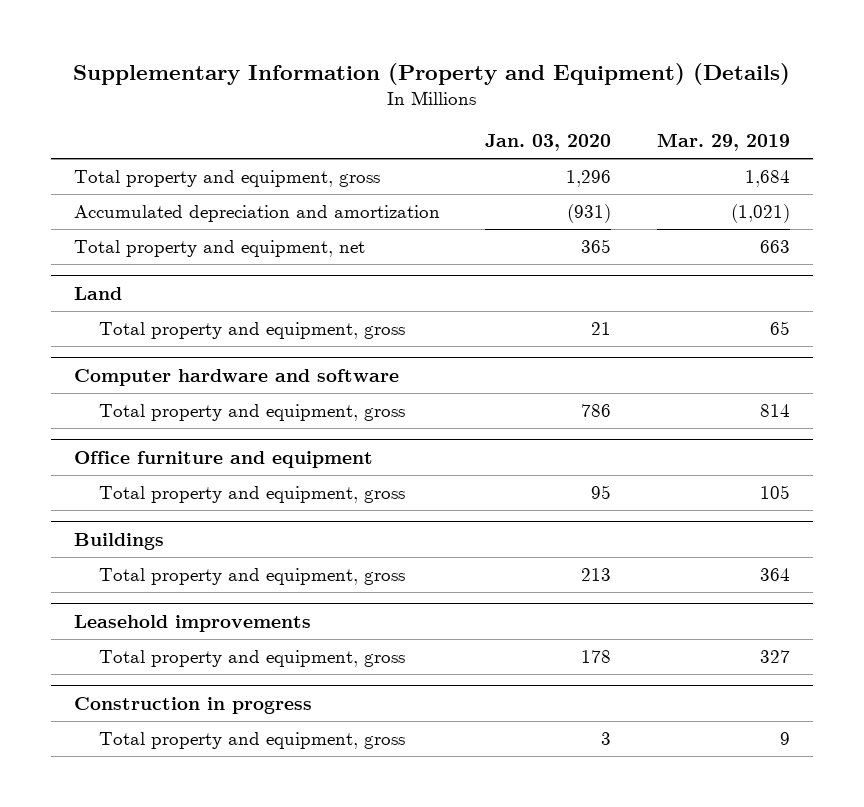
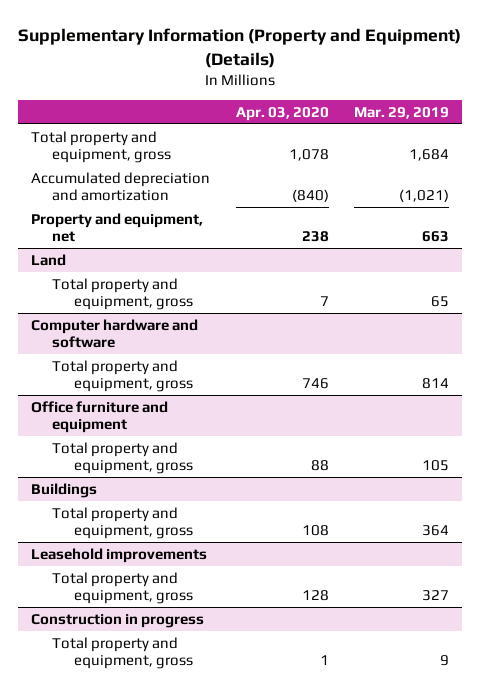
- | Jan. 03, 2020 | Mar. 29, 2019
+ | Apr. 03, 2020 | Mar. 29, 2019
- Total property and equipment, net | 365 | 663
+ Property and equipment, net | 238 | 663

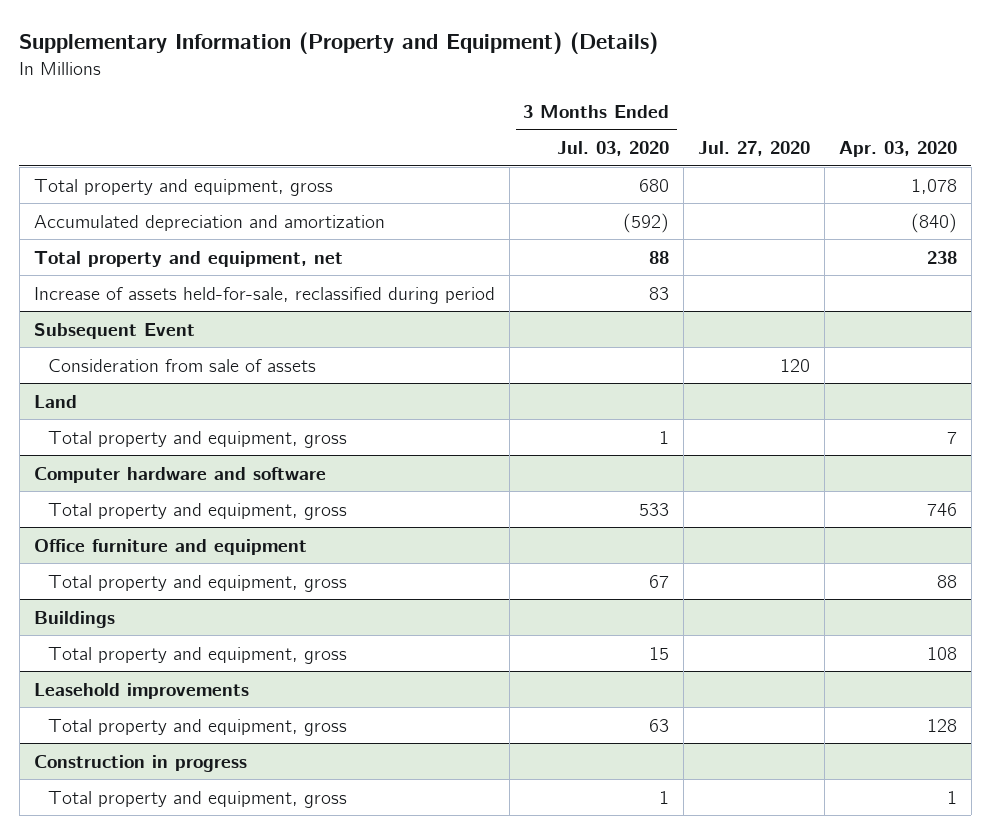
- | Apr. 03, 2020 | Mar. 29, 2019
+ | 3 Months Ended Jul. 03, 2020 | Jul. 27, 2020 | Apr. 03, 2020
- Property and equipment, net | 238 | 663
+ Total property and equipment, net | 88 | | 238
+ Increase of assets held-for-sale, reclassified during period | 83 | |
+ Subsequent Event
+ Consideration from sale of assets | | 120 |

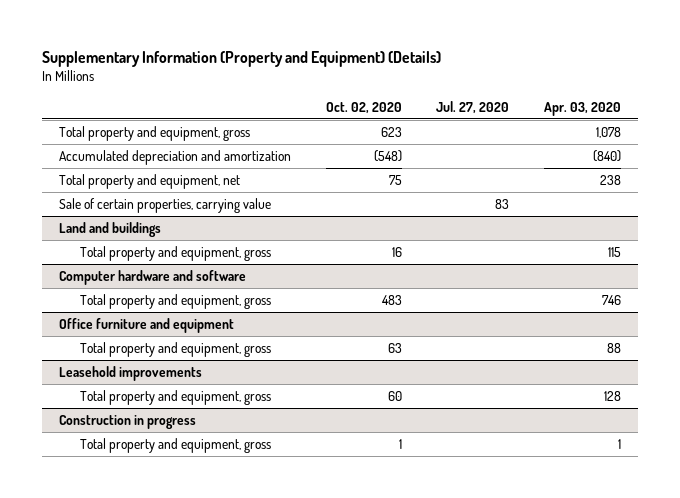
- | 3 Months Ended Jul. 03, 2020 | Jul. 27, 2020 | Apr. 03, 2020
+ | Oct. 02, 2020 | Jul. 27, 2020 | Apr. 03, 2020
- Increase of assets held-for-sale, reclassified during period | 83 | |
- Subsequent Event
- Consideration from sale of assets | | 120 |
- Land
- Total property and equipment, gross | 1 | | 7
+ Sale of certain properties, carrying value | | 83 |
+ Land and buildings
+ Total property and equipment, gross | 16 | | 115
- Buildings
- Total property and equipment, gross | 15 | | 108

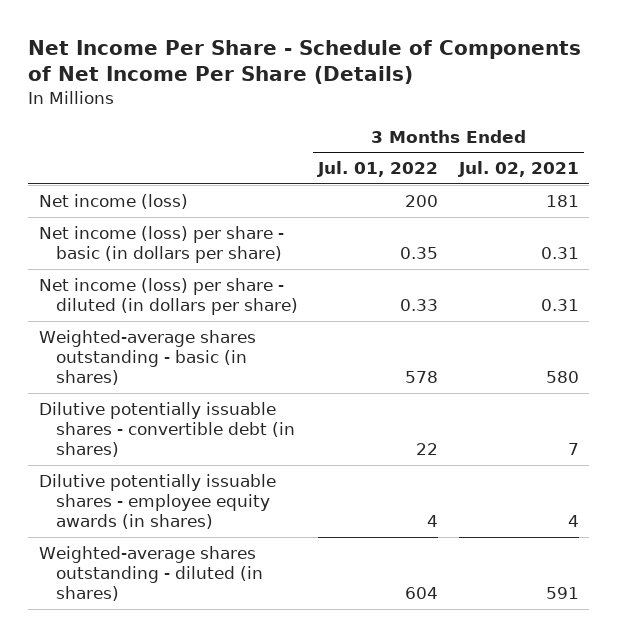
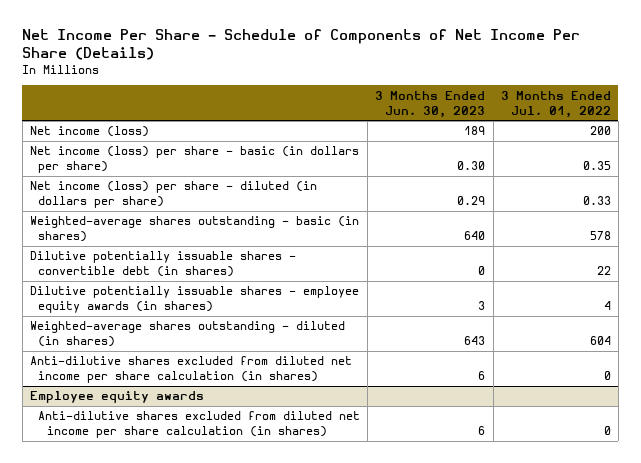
- | 3 Months Ended Jul. 01, 2022 | 3 Months Ended Jul. 02, 2021
+ | 3 Months Ended Jun. 30, 2023 | 3 Months Ended Jul. 01, 2022
+ Anti-dilutive shares excluded from diluted net income per share calculation (in shares) | 6 | 0
+ Employee equity awards
+ Anti-dilutive shares excluded from diluted net income per share calculation (in shares) | 6 | 0

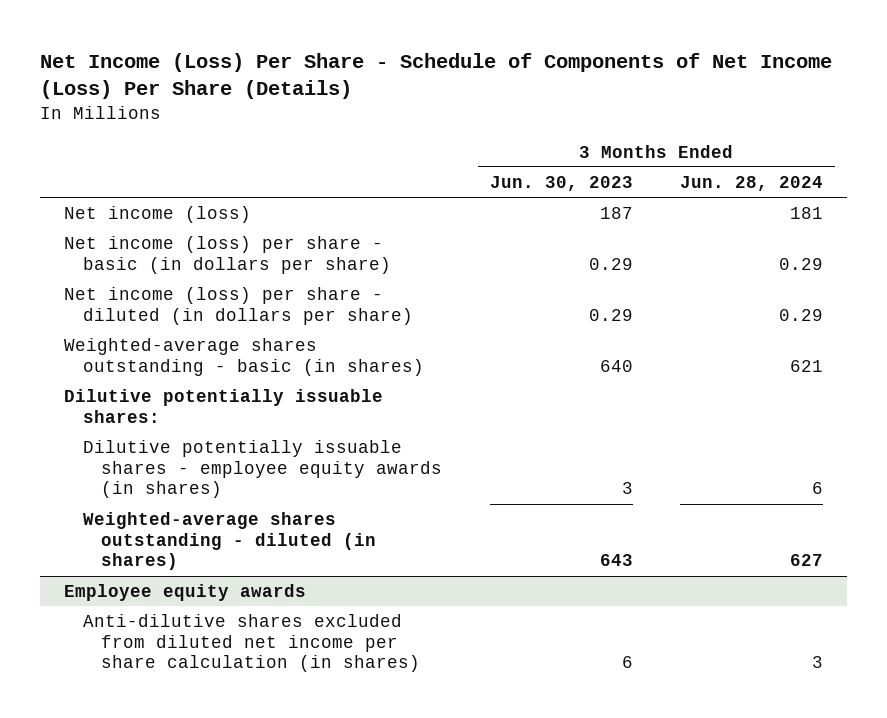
- Net Income Per Share - Schedule of Components of Net Income Per Share (Details)
+ Net Income (Loss) Per Share - Schedule of Components of Net Income (Loss) Per Share (Details)
- | 3 Months Ended Jun. 30, 2023 | 3 Months Ended Jul. 01, 2022
+ | 3 Months Ended Jun. 30, 2023 | 3 Months Ended Jun. 28, 2024
- Net income (loss) | 189 | 200
- Net income (loss) per share - basic (in dollars per share) | 0.30 | 0.35
+ Net income (loss) | 187 | 181
+ Net income (loss) per share - basic (in dollars per share) | 0.29 | 0.29
- Dilutive potentially issuable shares - convertible debt (in shares) | 0 | 22
+ Dilutive potentially issuable shares:
- Anti-dilutive shares excluded from diluted net income per share calculation (in shares) | 6 | 0

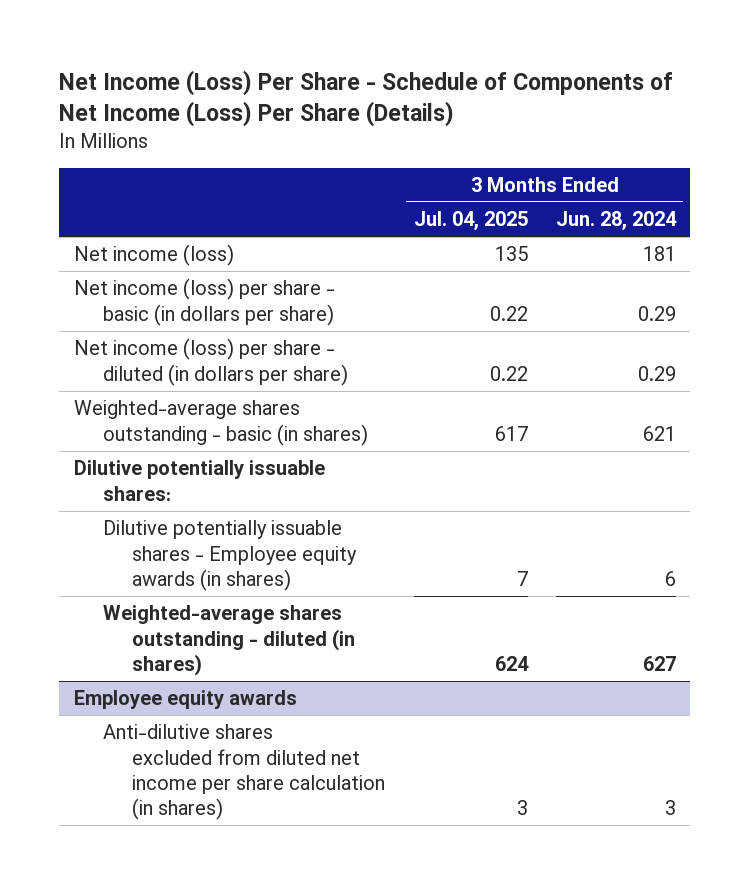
- | 3 Months Ended Jun. 30, 2023 | 3 Months Ended Jun. 28, 2024
+ | 3 Months Ended Jul. 04, 2025 | 3 Months Ended Jun. 28, 2024
- Dilutive potentially issuable shares - employee equity awards (in shares) | 3 | 6
+ Dilutive potentially issuable shares - Employee equity awards (in shares) | 7 | 6

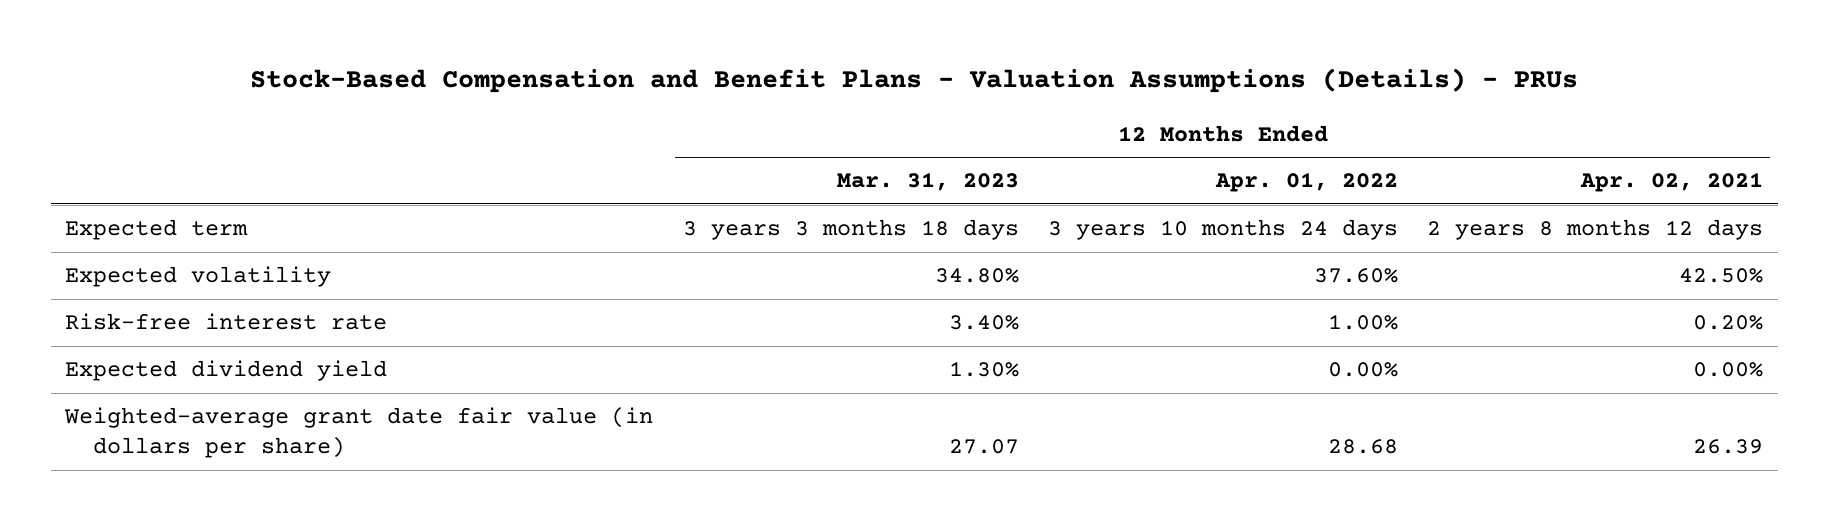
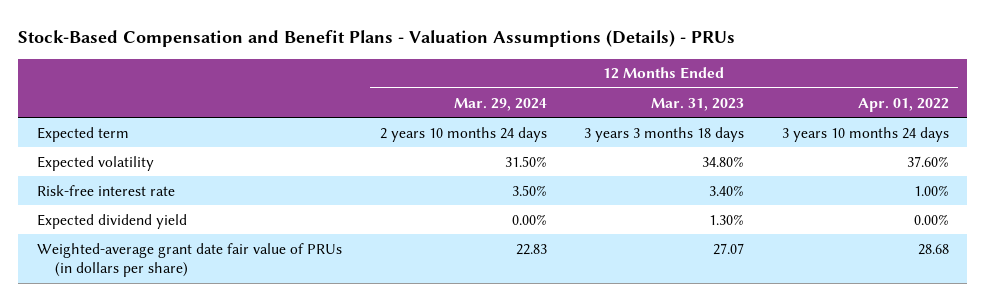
- | 12 Months Ended Mar. 31, 2023 | 12 Months Ended Apr. 01, 2022 | 12 Months Ended Apr. 02, 2021
+ | 12 Months Ended Mar. 29, 2024 | 12 Months Ended Mar. 31, 2023 | 12 Months Ended Apr. 01, 2022
- Weighted-average grant date fair value (in dollars per share) | 27.07 | 28.68 | 26.39
+ Weighted-average grant date fair value of PRUs (in dollars per share) | 22.83 | 27.07 | 28.68

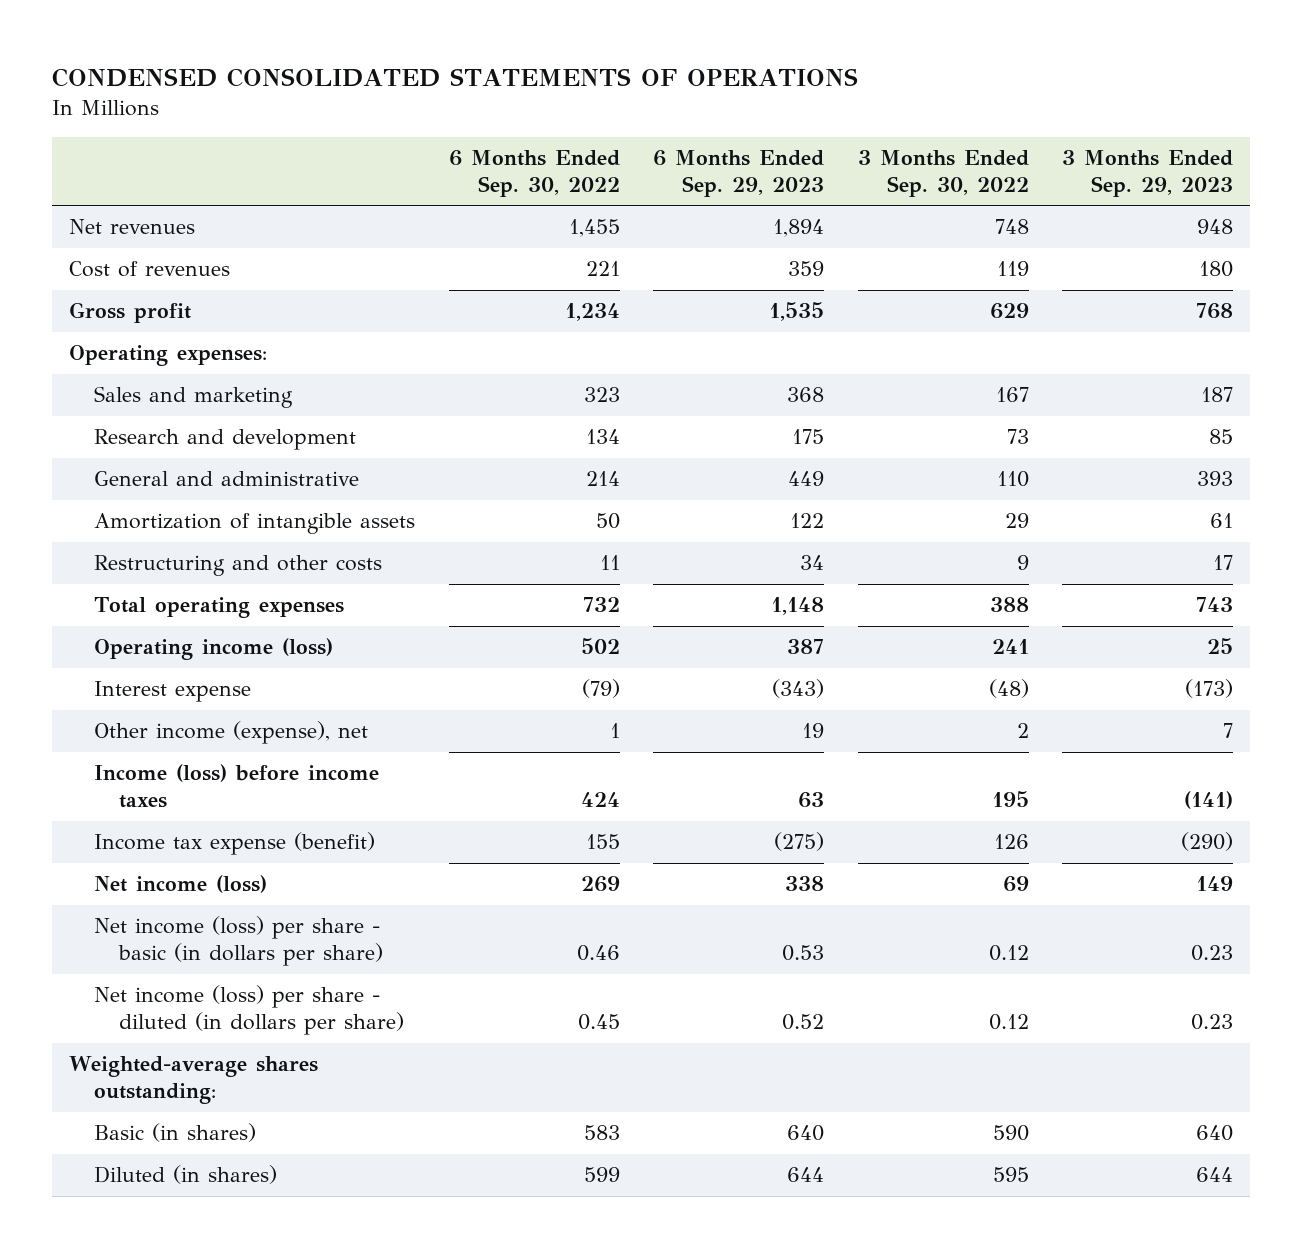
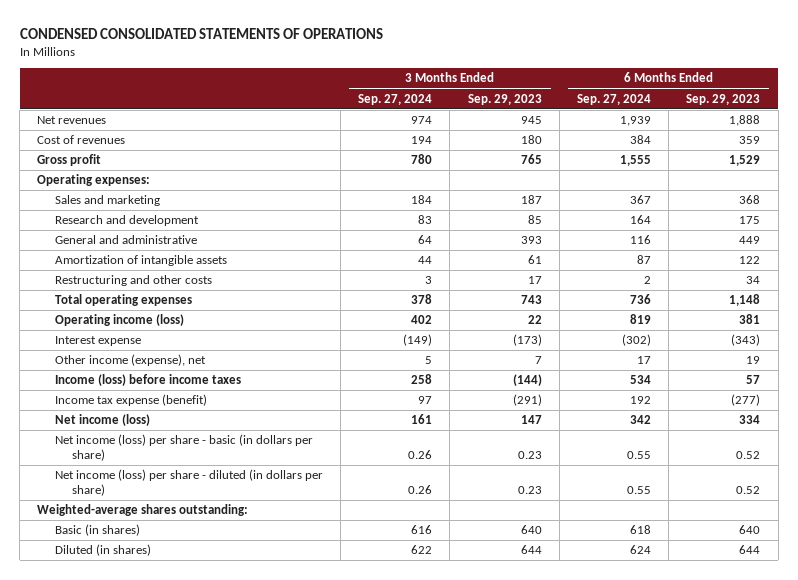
- | 6 Months Ended Sep. 30, 2022 | 6 Months Ended Sep. 29, 2023 | 3 Months Ended Sep. 30, 2022 | 3 Months Ended Sep. 29, 2023
+ | 3 Months Ended Sep. 27, 2024 | 3 Months Ended Sep. 29, 2023 | 6 Months Ended Sep. 27, 2024 | 6 Months Ended Sep. 29, 2023
- Net revenues | 1,455 | 1,894 | 748 | 948
+ Net revenues | 974 | 945 | 1,939 | 1,888
- Gross profit | 1,234 | 1,535 | 629 | 768
+ Gross profit | 780 | 765 | 1,555 | 1,529
- Operating income (loss) | 502 | 387 | 241 | 25
+ Operating income (loss) | 402 | 22 | 819 | 381
- Income (loss) before income taxes | 424 | 63 | 195 | (141)
- Income tax expense (benefit) | 155 | (275) | 126 | (290)
- Net income (loss) | 269 | 338 | 69 | 149
- Net income (loss) per share - basic (in dollars per share) | 0.46 | 0.53 | 0.12 | 0.23
+ Income (loss) before income taxes | 258 | (144) | 534 | 57
+ Income tax expense (benefit) | 97 | (291) | 192 | (277)
+ Net income (loss) | 161 | 147 | 342 | 334
+ Net income (loss) per share - basic (in dollars per share) | 0.26 | 0.23 | 0.55 | 0.52

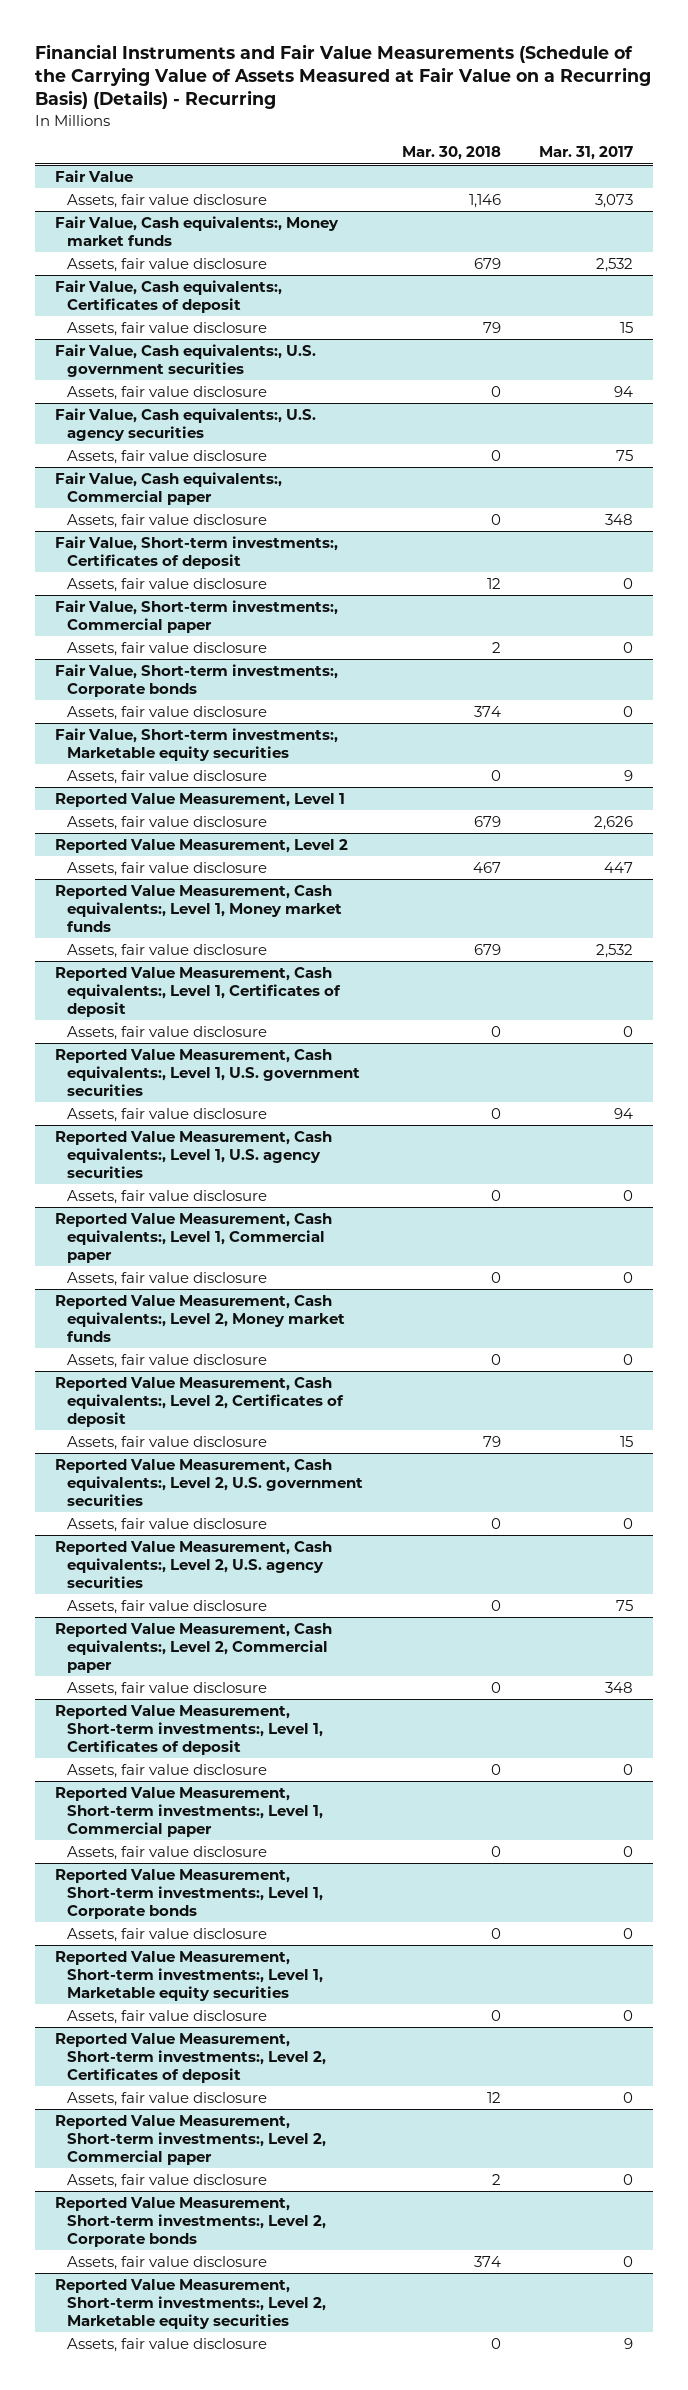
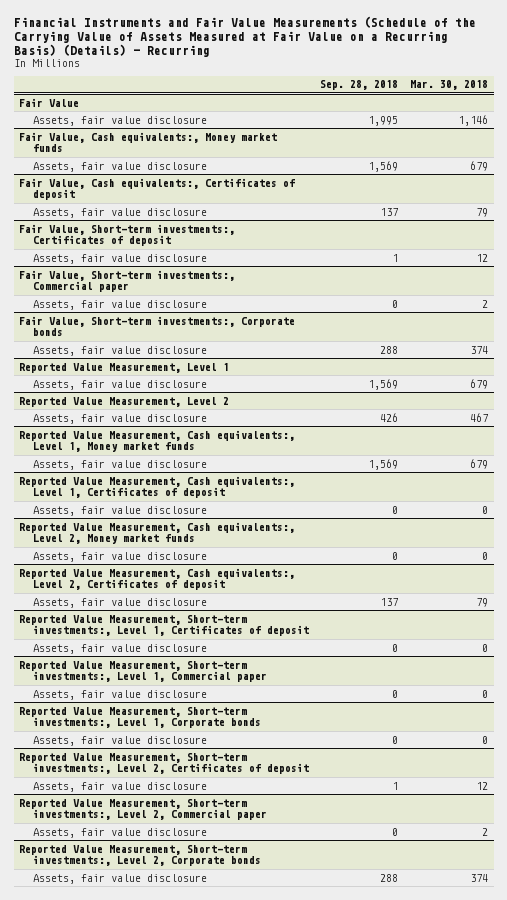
- | Mar. 30, 2018 | Mar. 31, 2017
+ | Sep. 28, 2018 | Mar. 30, 2018
- Fair Value, Cash equivalents:, U.S. government securities
- Assets, fair value disclosure | 0 | 94
- Fair Value, Cash equivalents:, U.S. agency securities
- Assets, fair value disclosure | 0 | 75
- Fair Value, Cash equivalents:, Commercial paper
- Assets, fair value disclosure | 0 | 348
- Fair Value, Short-term investments:, Marketable equity securities
- Assets, fair value disclosure | 0 | 9
- Reported Value Measurement, Cash equivalents:, Level 1, U.S. government securities
- Assets, fair value disclosure | 0 | 94
- Reported Value Measurement, Cash equivalents:, Level 1, U.S. agency securities
- Assets, fair value disclosure | 0 | 0
- Reported Value Measurement, Cash equivalents:, Level 1, Commercial paper
- Assets, fair value disclosure | 0 | 0
- Reported Value Measurement, Cash equivalents:, Level 2, U.S. government securities
- Assets, fair value disclosure | 0 | 0
- Reported Value Measurement, Cash equivalents:, Level 2, U.S. agency securities
- Assets, fair value disclosure | 0 | 75
- Reported Value Measurement, Cash equivalents:, Level 2, Commercial paper
- Assets, fair value disclosure | 0 | 348
- Reported Value Measurement, Short-term investments:, Level 1, Marketable equity securities
- Assets, fair value disclosure | 0 | 0
- Reported Value Measurement, Short-term investments:, Level 2, Marketable equity securities
- Assets, fair value disclosure | 0 | 9

